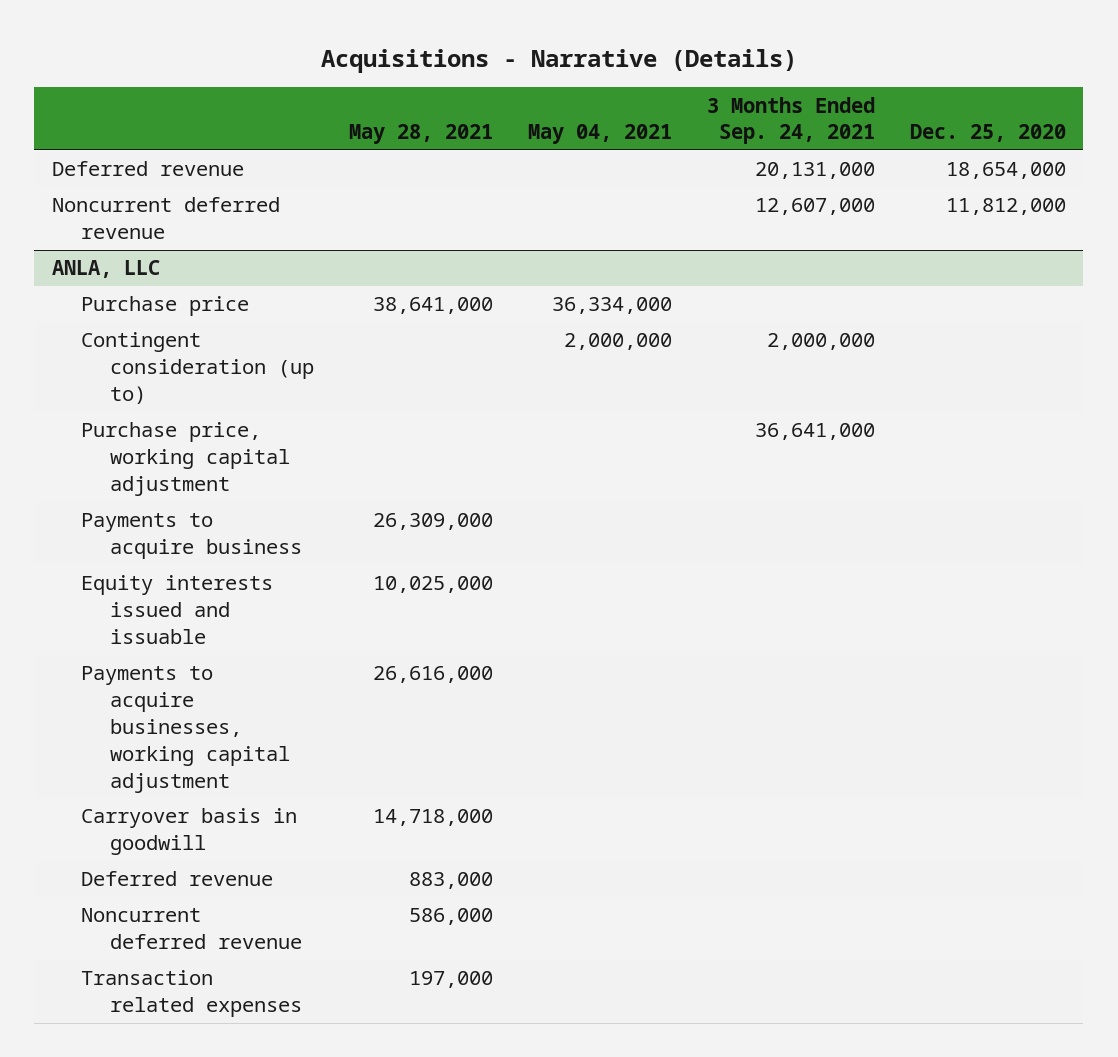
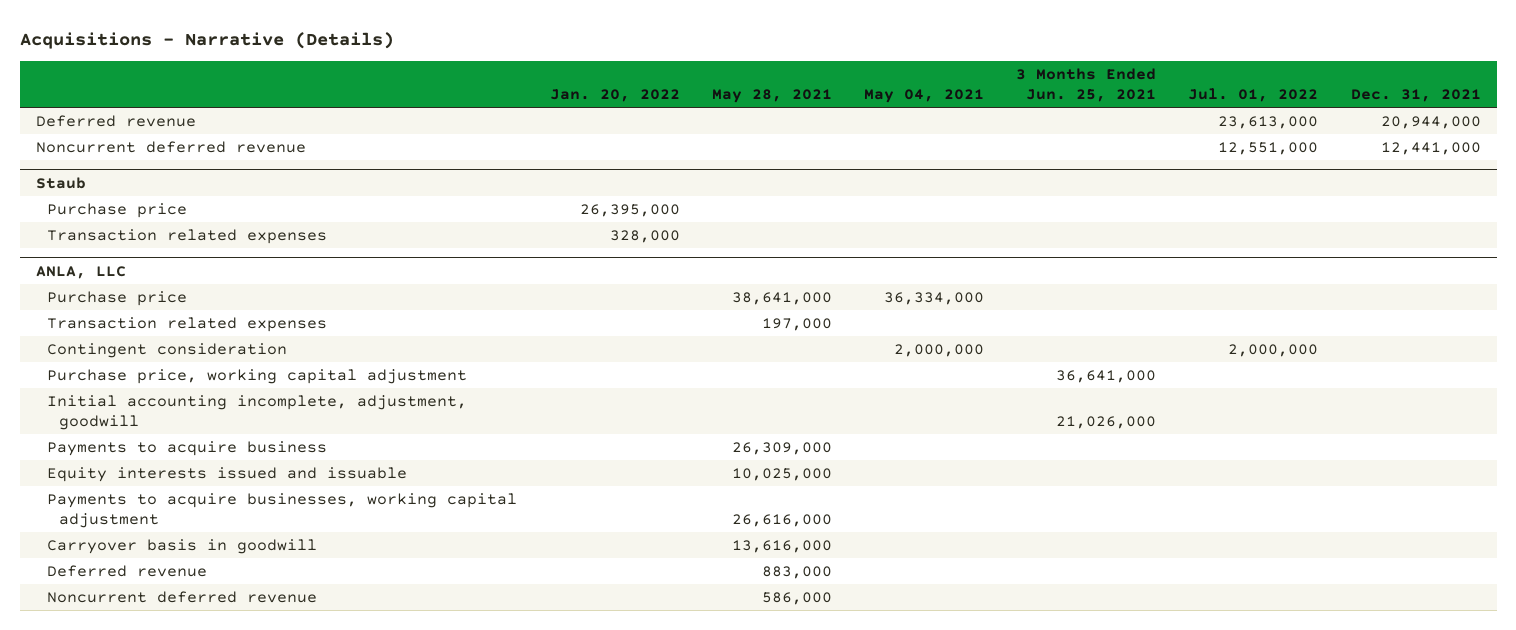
- | May 28, 2021 | May 04, 2021 | 3 Months Ended Sep. 24, 2021 | Dec. 25, 2020
+ | Jan. 20, 2022 | May 28, 2021 | May 04, 2021 | 3 Months Ended Jun. 25, 2021 | Jul. 01, 2022 | Dec. 31, 2021
+ Staub
+ Purchase price | 26,395,000 | | | | |
+ Transaction related expenses | 328,000 | | | | |
@ ANLA, LLC
- Contingent consideration (up to) | | 2,000,000 | 2,000,000 |
moved up: Transaction related expenses | | 197,000 | | | |
+ Contingent consideration | | | 2,000,000 | | 2,000,000 |
+ Initial accounting incomplete, adjustment, goodwill | | | | 21,026,000 | |
- Carryover basis in goodwill | 14,718,000 | | |
+ Carryover basis in goodwill | | 13,616,000 | | | |

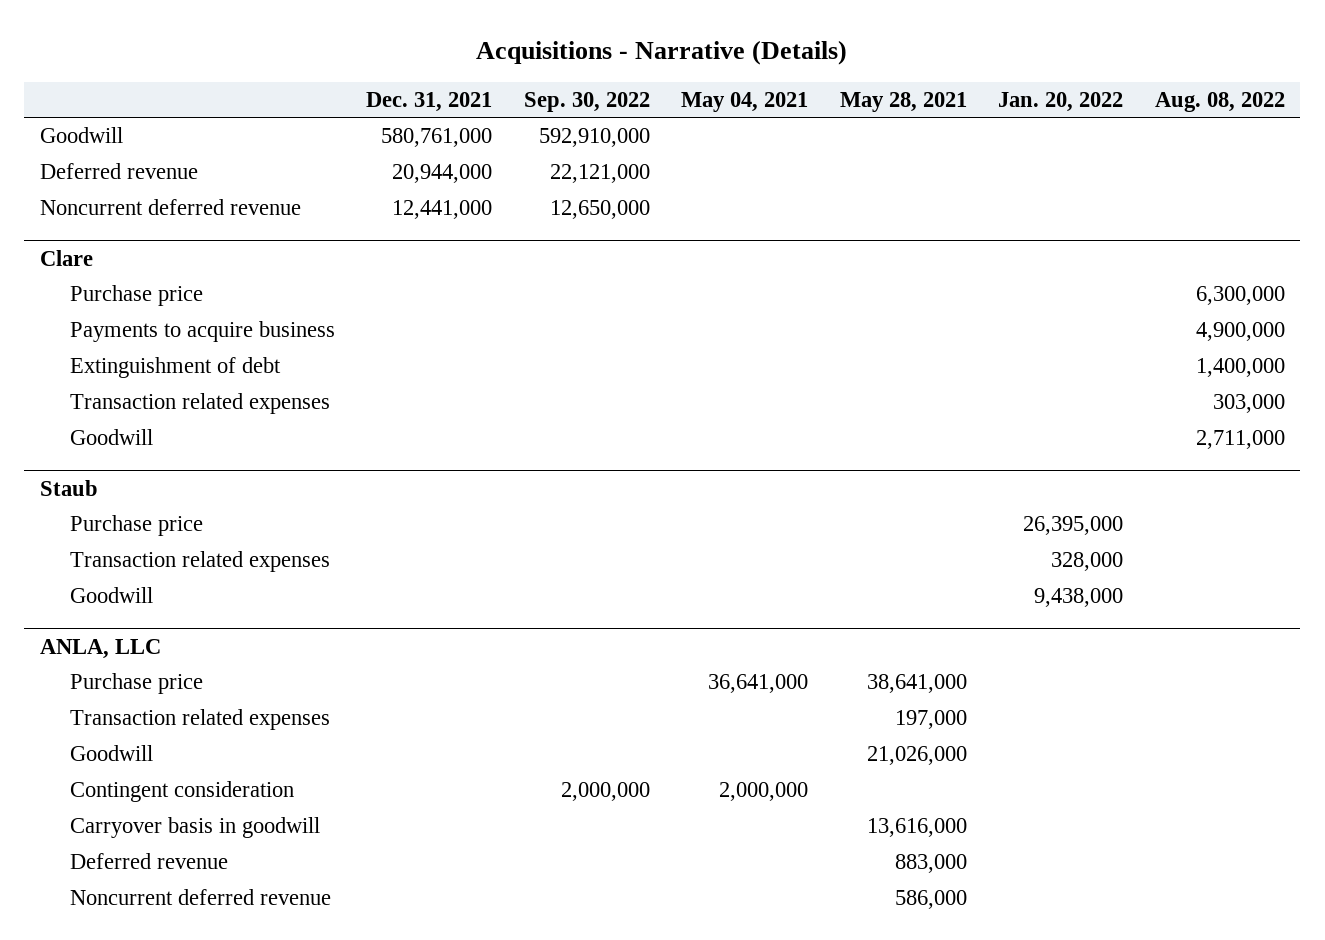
- | Jan. 20, 2022 | May 28, 2021 | May 04, 2021 | 3 Months Ended Jun. 25, 2021 | Jul. 01, 2022 | Dec. 31, 2021
+ | Dec. 31, 2021 | Sep. 30, 2022 | May 04, 2021 | May 28, 2021 | Jan. 20, 2022 | Aug. 08, 2022
+ Goodwill | 580,761,000 | 592,910,000 | | | |
+ Clare
+ Purchase price | | | | | | 6,300,000
+ Payments to acquire business | | | | | | 4,900,000
+ Extinguishment of debt | | | | | | 1,400,000
+ Transaction related expenses | | | | | | 303,000
+ Goodwill | | | | | | 2,711,000
@ Staub
+ Goodwill | | | | | 9,438,000 |
@ ANLA, LLC
- Purchase price | | 38,641,000 | 36,334,000 | | |
+ Purchase price | | | 36,641,000 | 38,641,000 | |
+ Goodwill | | | | 21,026,000 | |
- Purchase price, working capital adjustment | | | | 36,641,000 | |
- Initial accounting incomplete, adjustment, goodwill | | | | 21,026,000 | |
- Payments to acquire business | | 26,309,000 | | | |
- Equity interests issued and issuable | | 10,025,000 | | | |
- Payments to acquire businesses, working capital adjustment | | 26,616,000 | | | |

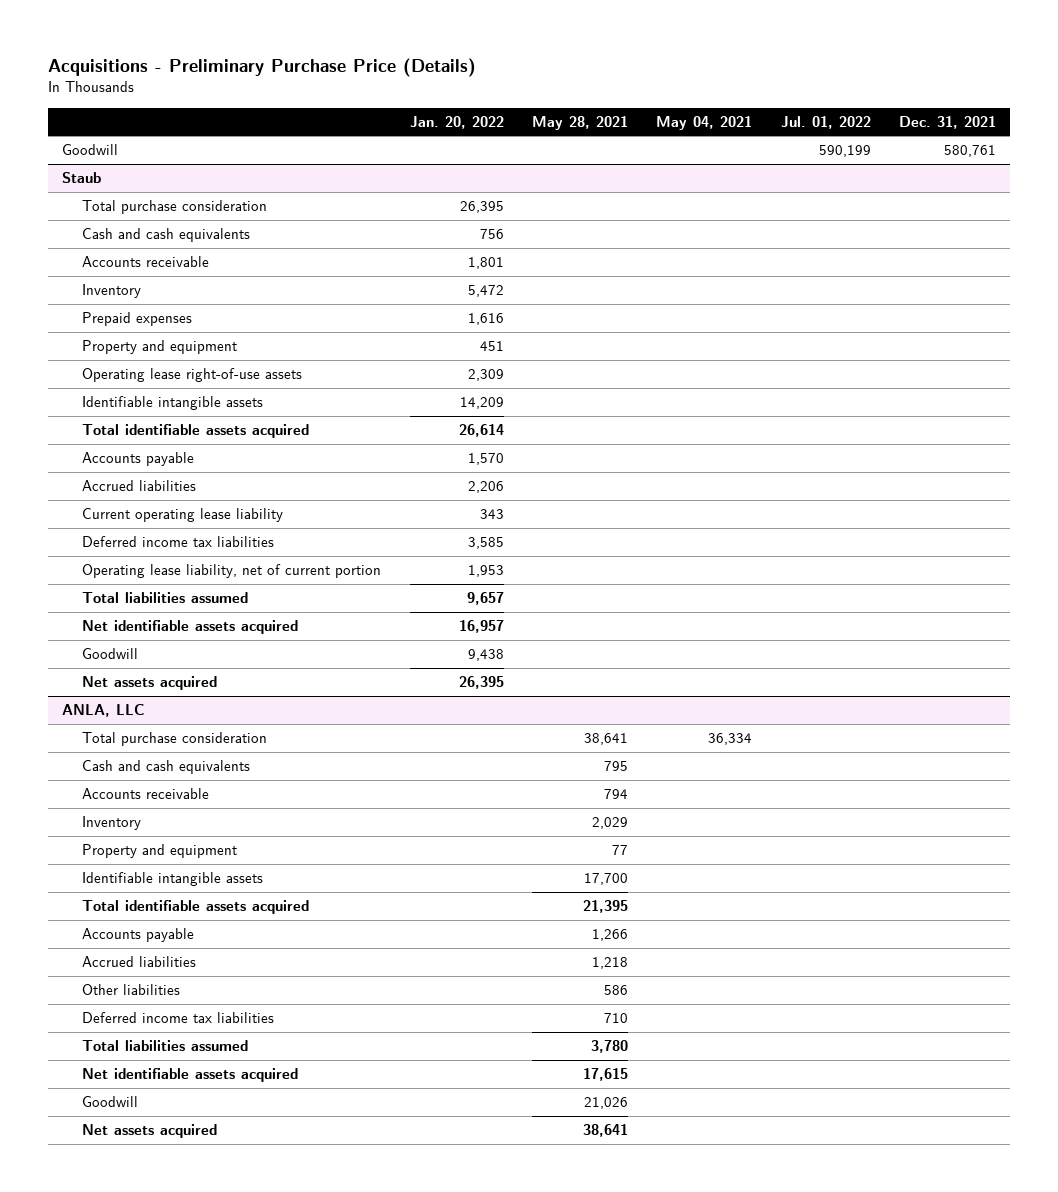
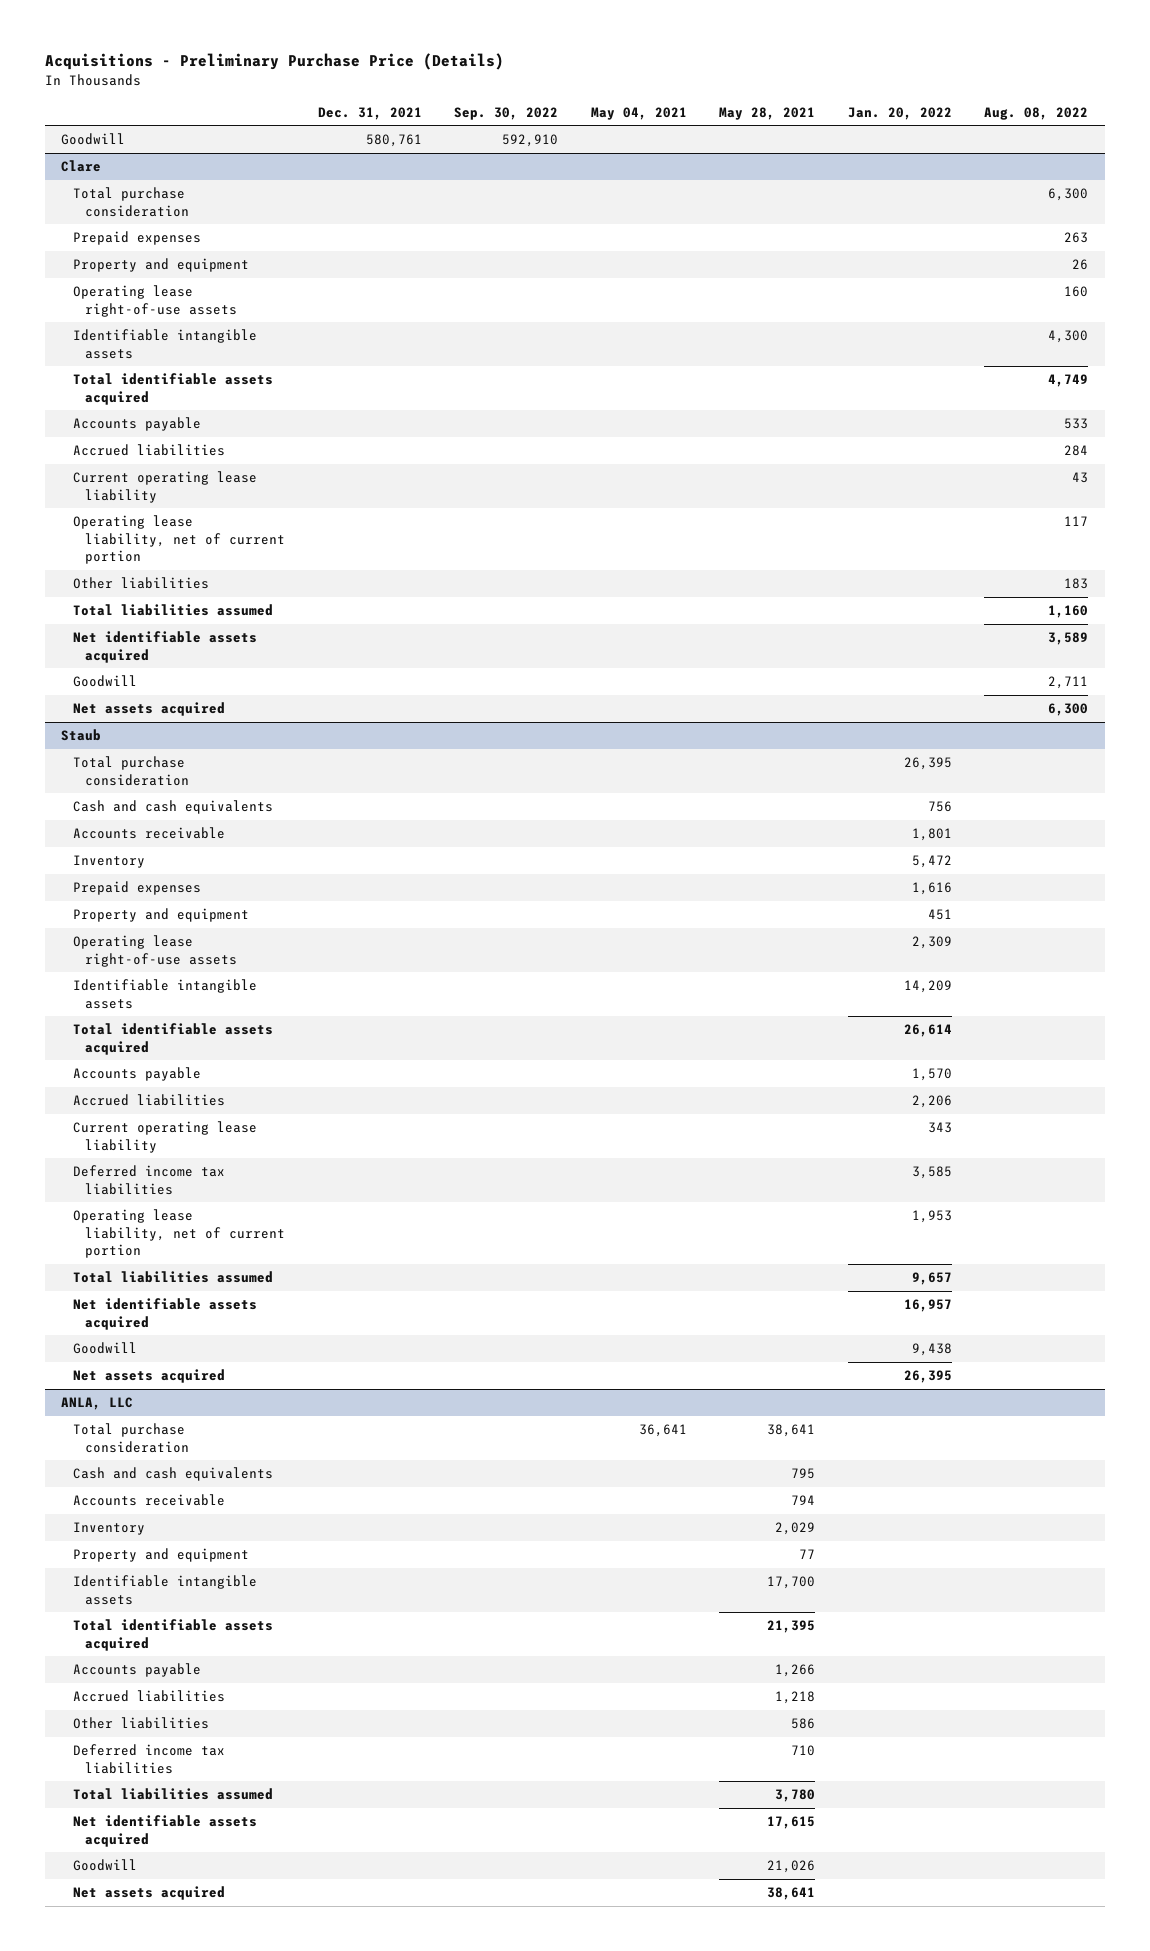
- | Jan. 20, 2022 | May 28, 2021 | May 04, 2021 | Jul. 01, 2022 | Dec. 31, 2021
+ | Dec. 31, 2021 | Sep. 30, 2022 | May 04, 2021 | May 28, 2021 | Jan. 20, 2022 | Aug. 08, 2022
+ Clare
+ Total purchase consideration | | | | | | 6,300
+ Prepaid expenses | | | | | | 263
+ Property and equipment | | | | | | 26
+ Operating lease right-of-use assets | | | | | | 160
+ Identifiable intangible assets | | | | | | 4,300
+ Total identifiable assets acquired | | | | | | 4,749
+ Accounts payable | | | | | | 533
+ Accrued liabilities | | | | | | 284
+ Current operating lease liability | | | | | | 43
+ Operating lease liability, net of current portion | | | | | | 117
+ Other liabilities | | | | | | 183
+ Total liabilities assumed | | | | | | 1,160
+ Net identifiable assets acquired | | | | | | 3,589
+ Goodwill | | | | | | 2,711
+ Net assets acquired | | | | | | 6,300
@ ANLA, LLC
- Total purchase consideration | | 38,641 | 36,334 | |
+ Total purchase consideration | | | 36,641 | 38,641 | |

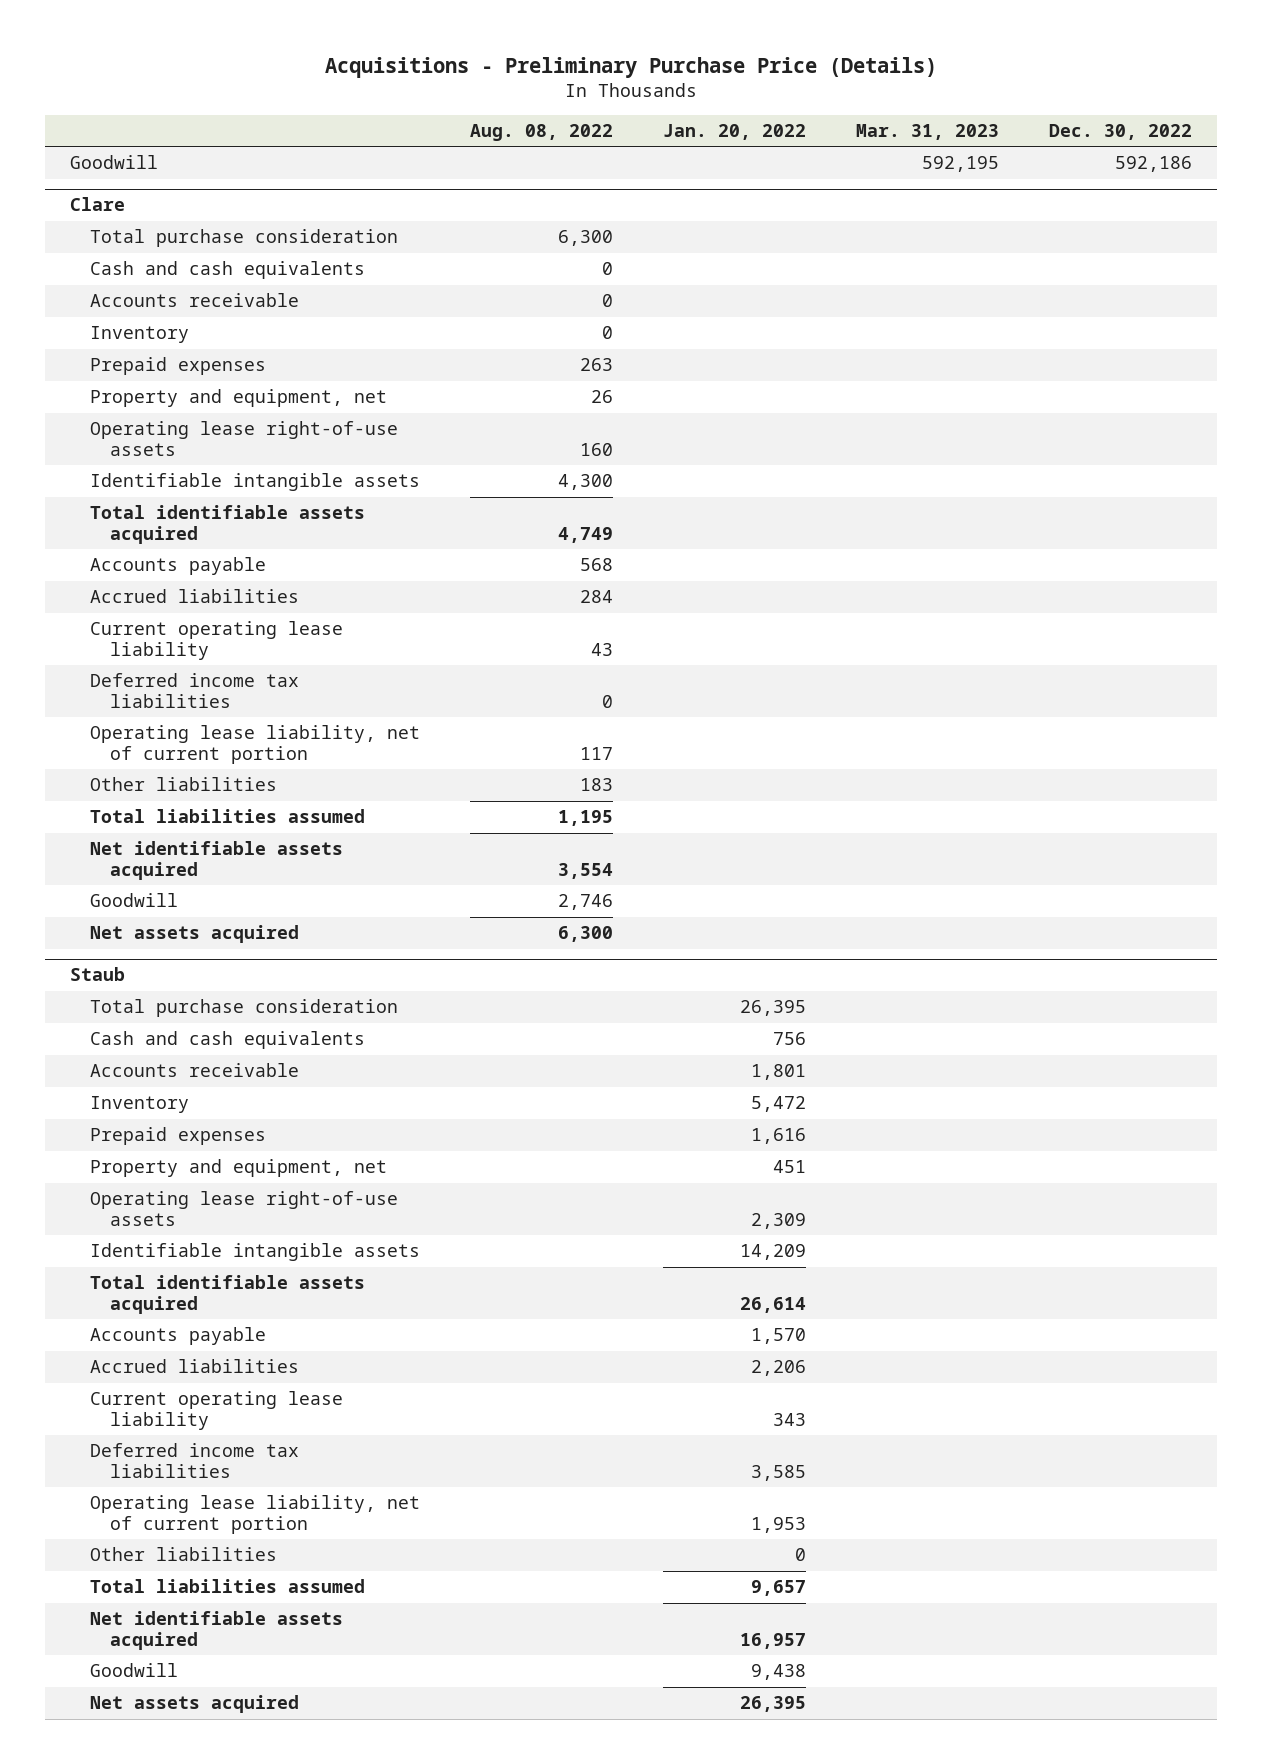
- | Dec. 31, 2021 | Sep. 30, 2022 | May 04, 2021 | May 28, 2021 | Jan. 20, 2022 | Aug. 08, 2022
+ | Aug. 08, 2022 | Jan. 20, 2022 | Mar. 31, 2023 | Dec. 30, 2022
@ Clare
+ Cash and cash equivalents | 0 | | |
+ Accounts receivable | 0 | | |
+ Inventory | 0 | | |
- Property and equipment | | | | | | 26
+ Property and equipment, net | 26 | | |
- Accounts payable | | | | | | 533
+ Accounts payable | 568 | | |
+ Deferred income tax liabilities | 0 | | |
- Total liabilities assumed | | | | | | 1,160
- Net identifiable assets acquired | | | | | | 3,589
- Goodwill | | | | | | 2,711
+ Total liabilities assumed | 1,195 | | |
+ Net identifiable assets acquired | 3,554 | | |
+ Goodwill | 2,746 | | |
@ Staub
- Property and equipment | | | | | 451 |
+ Property and equipment, net | | 451 | |
+ Other liabilities | | 0 | |
- ANLA, LLC
- Total purchase consideration | | | 36,641 | 38,641 | |
- Cash and cash equivalents | | | | 795 | |
- Accounts receivable | | | | 794 | |
- Inventory | | | | 2,029 | |
- Property and equipment | | | | 77 | |
- Identifiable intangible assets | | | | 17,700 | |
- Total identifiable assets acquired | | | | 21,395 | |
- Accounts payable | | | | 1,266 | |
- Accrued liabilities | | | | 1,218 | |
- Other liabilities | | | | 586 | |
- Deferred income tax liabilities | | | | 710 | |
- Total liabilities assumed | | | | 3,780 | |
- Net identifiable assets acquired | | | | 17,615 | |
- Goodwill | | | | 21,026 | |
- Net assets acquired | | | | 38,641 | |

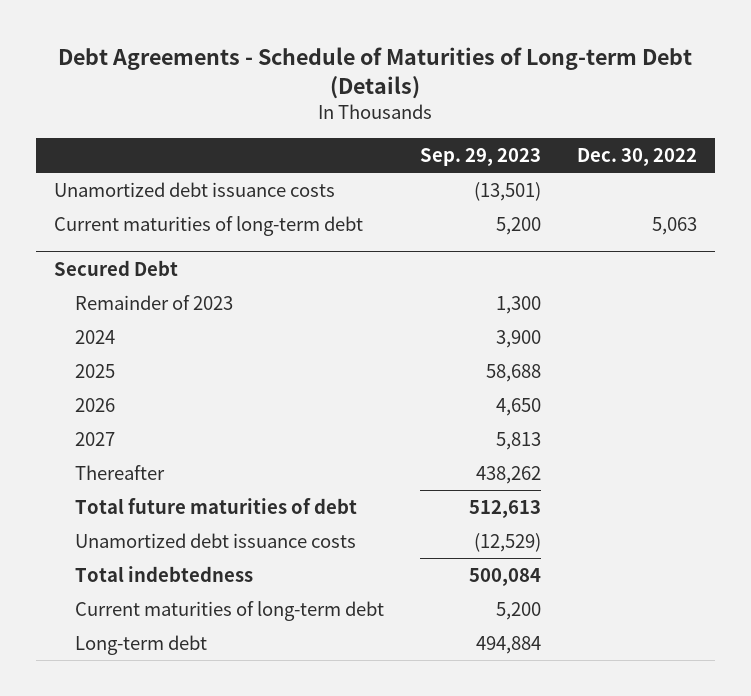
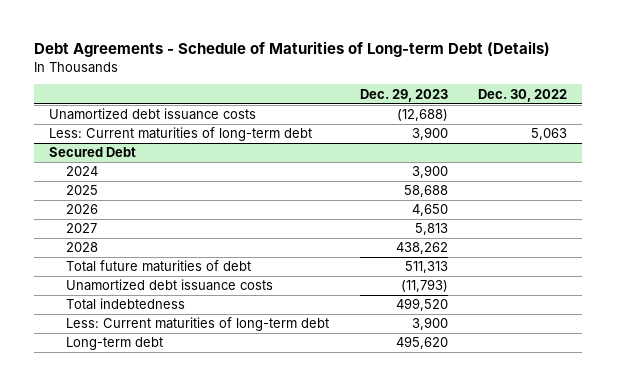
- | Sep. 29, 2023 | Dec. 30, 2022
+ | Dec. 29, 2023 | Dec. 30, 2022
- Current maturities of long-term debt | 5,200 | 5,063
+ Less: Current maturities of long-term debt | 3,900 | 5,063
@ Secured Debt
- Remainder of 2023 | 1,300 |
- Thereafter | 438,262 |
+ 2028 | 438,262 |
- Current maturities of long-term debt | 5,200 |
+ Less: Current maturities of long-term debt | 3,900 |

